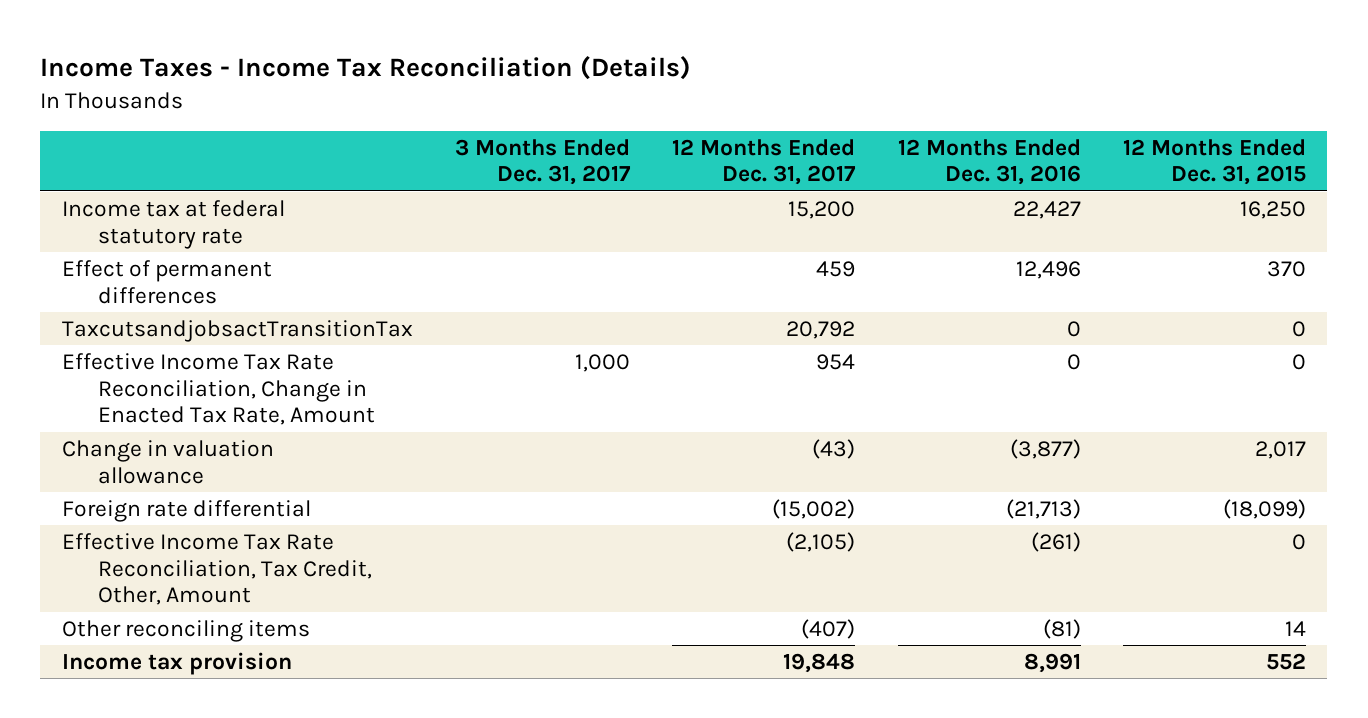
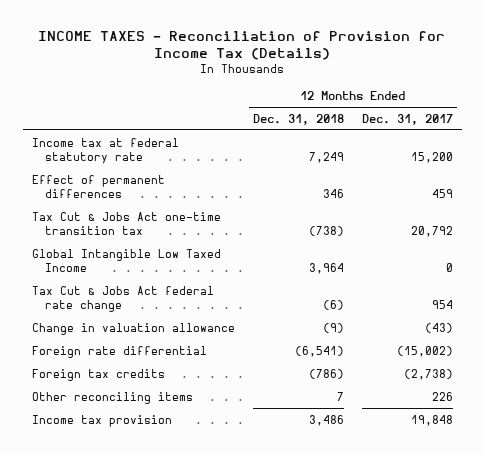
- Income Taxes - Income Tax Reconciliation (Details)
+ INCOME TAXES - Reconciliation of Provision for Income Tax (Details)
- | 3 Months Ended Dec. 31, 2017 | 12 Months Ended Dec. 31, 2017 | 12 Months Ended Dec. 31, 2016 | 12 Months Ended Dec. 31, 2015
+ | 12 Months Ended Dec. 31, 2018 | 12 Months Ended Dec. 31, 2017
- TaxcutsandjobsactTransitionTax | | 20,792 | 0 | 0
- Effective Income Tax Rate Reconciliation, Change in Enacted Tax Rate, Amount | 1,000 | 954 | 0 | 0
+ Tax Cut & Jobs Act one-time transition tax | (738) | 20,792
+ Global Intangible Low Taxed Income | 3,964 | 0
+ Tax Cut & Jobs Act federal rate change | (6) | 954
- Effective Income Tax Rate Reconciliation, Tax Credit, Other, Amount | | (2,105) | (261) | 0
- Other reconciling items | | (407) | (81) | 14
+ Foreign tax credits | (786) | (2,738)
+ Other reconciling items | 7 | 226

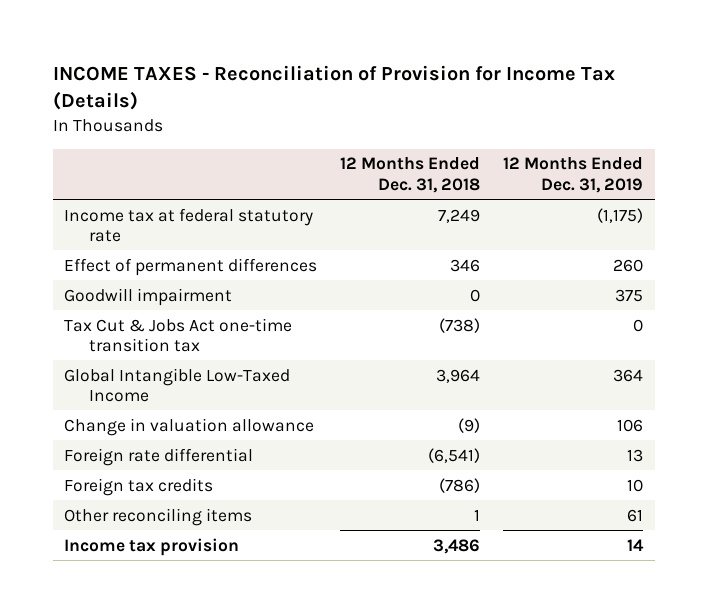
- | 12 Months Ended Dec. 31, 2018 | 12 Months Ended Dec. 31, 2017
+ | 12 Months Ended Dec. 31, 2018 | 12 Months Ended Dec. 31, 2019
+ Goodwill impairment | 0 | 375
- Global Intangible Low Taxed Income | 3,964 | 0
- Tax Cut & Jobs Act federal rate change | (6) | 954
+ Global Intangible Low-Taxed Income | 3,964 | 364
- Other reconciling items | 7 | 226
+ Other reconciling items | 1 | 61

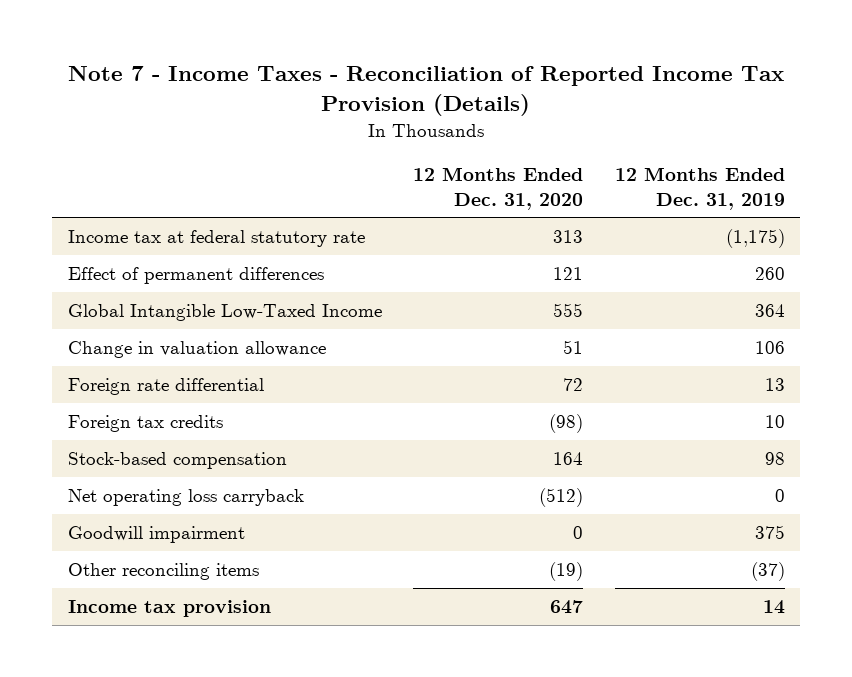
- INCOME TAXES - Reconciliation of Provision for Income Tax (Details)
+ Note 7 - Income Taxes - Reconciliation of Reported Income Tax Provision (Details)
- | 12 Months Ended Dec. 31, 2018 | 12 Months Ended Dec. 31, 2019
+ | 12 Months Ended Dec. 31, 2020 | 12 Months Ended Dec. 31, 2019
- Tax Cut & Jobs Act one-time transition tax | (738) | 0
- Other reconciling items | 1 | 61
+ Stock-based compensation | 164 | 98
+ Net operating loss carryback | (512) | 0
moved down: Goodwill impairment | 0 | 375
+ Other reconciling items | (19) | (37)

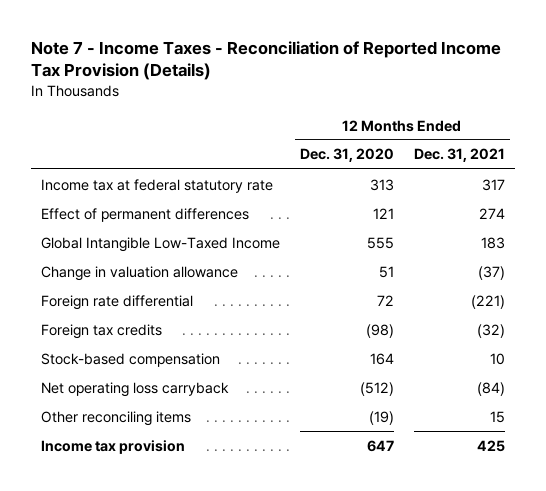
- | 12 Months Ended Dec. 31, 2020 | 12 Months Ended Dec. 31, 2019
+ | 12 Months Ended Dec. 31, 2020 | 12 Months Ended Dec. 31, 2021
- Goodwill impairment | 0 | 375

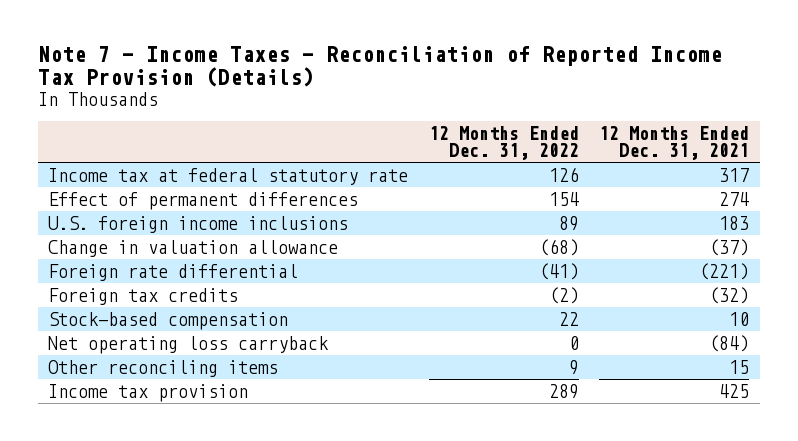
- | 12 Months Ended Dec. 31, 2020 | 12 Months Ended Dec. 31, 2021
+ | 12 Months Ended Dec. 31, 2022 | 12 Months Ended Dec. 31, 2021
- Global Intangible Low-Taxed Income | 555 | 183
+ U.S. foreign income inclusions | 89 | 183

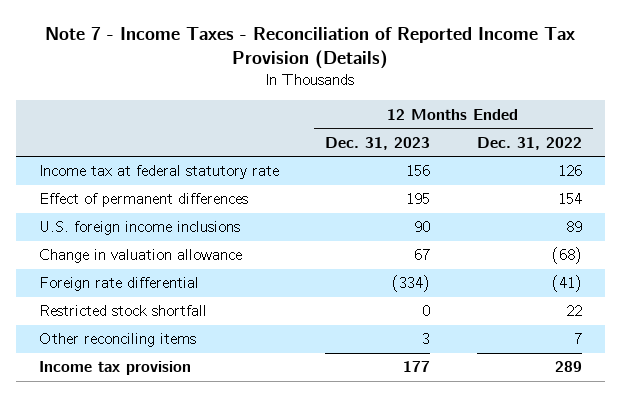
- | 12 Months Ended Dec. 31, 2022 | 12 Months Ended Dec. 31, 2021
+ | 12 Months Ended Dec. 31, 2023 | 12 Months Ended Dec. 31, 2022
- Foreign tax credits | (2) | (32)
- Stock-based compensation | 22 | 10
- Net operating loss carryback | 0 | (84)
- Other reconciling items | 9 | 15
+ Restricted stock shortfall | 0 | 22
+ Other reconciling items | 3 | 7

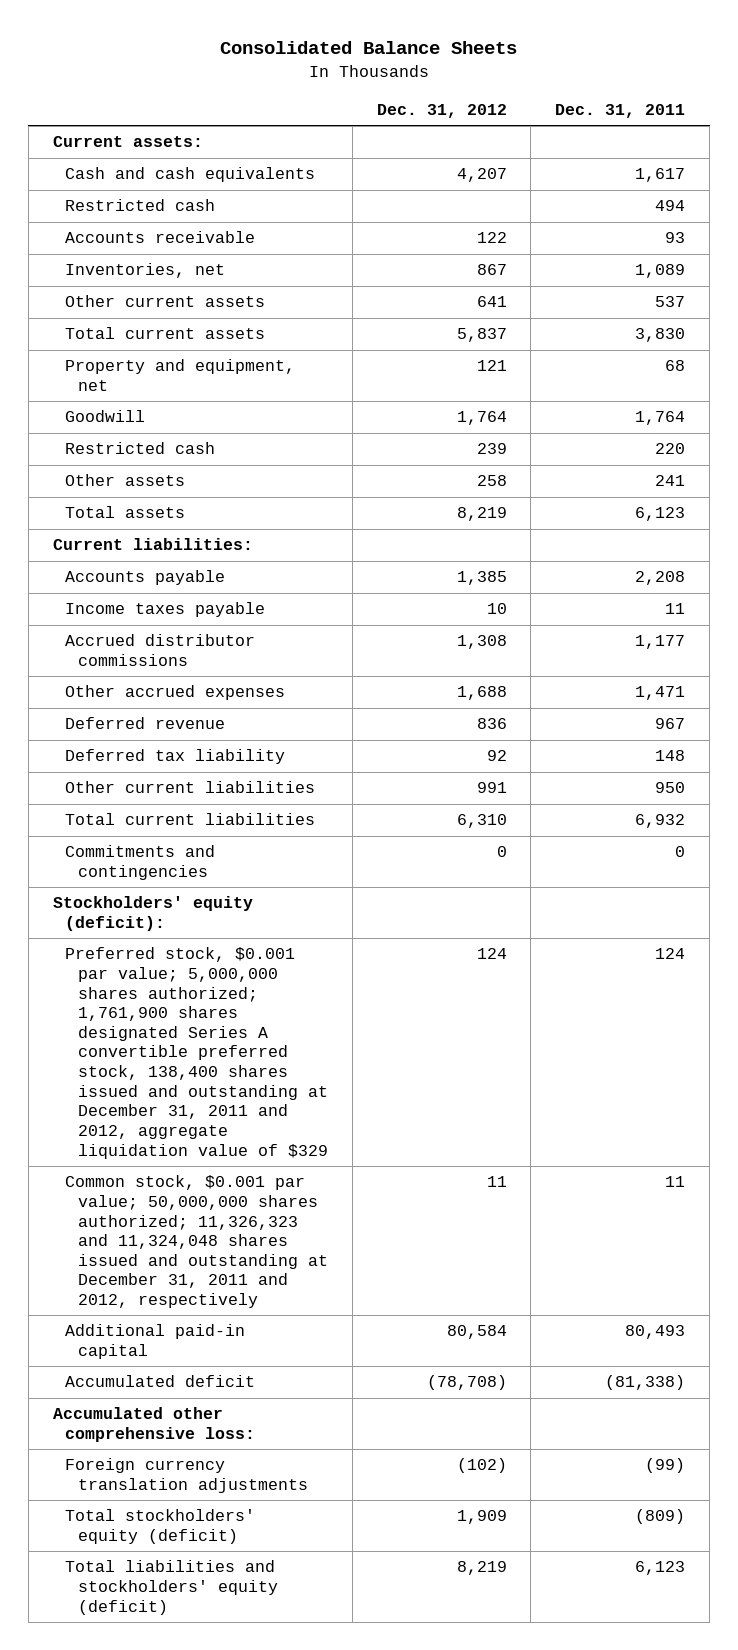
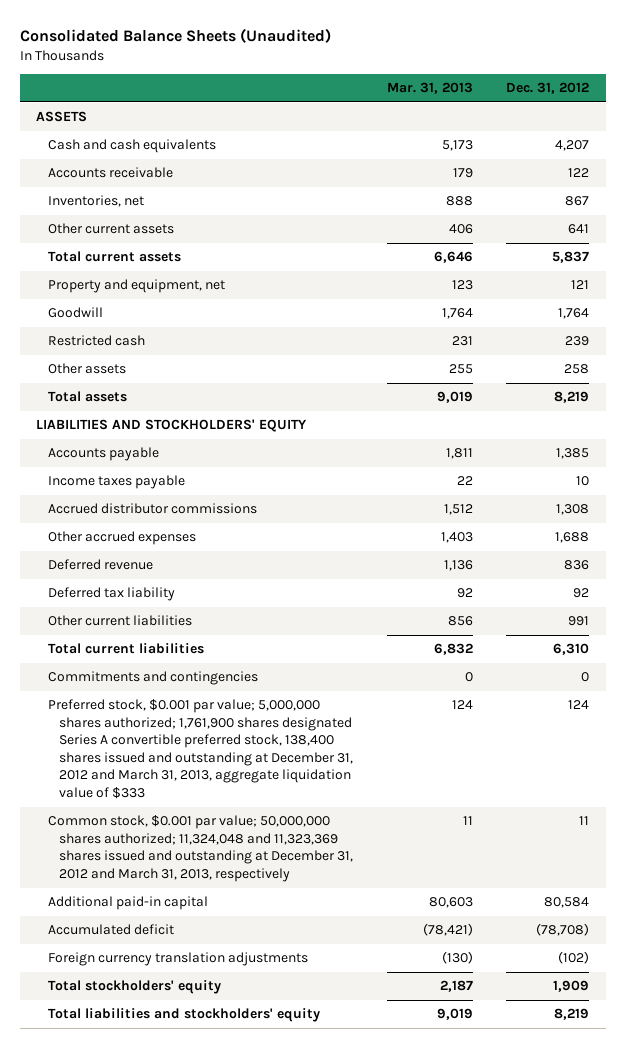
- Consolidated Balance Sheets
+ Consolidated Balance Sheets (Unaudited)
- | Dec. 31, 2012 | Dec. 31, 2011
+ | Mar. 31, 2013 | Dec. 31, 2012
- Current assets:
+ ASSETS
- Restricted cash | | 494
- Current liabilities:
+ LIABILITIES AND STOCKHOLDERS' EQUITY
- Stockholders' equity (deficit):
- Preferred stock, $0.001 par value; 5,000,000 shares authorized; 1,761,900 shares designated Series A convertible preferred stock, 138,400 shares issued and outstanding at December 31, 2011 and 2012, aggregate liquidation value of $329 | 124 | 124
- Common stock, $0.001 par value; 50,000,000 shares authorized; 11,326,323 and 11,324,048 shares issued and outstanding at December 31, 2011 and 2012, respectively | 11 | 11
+ Preferred stock, $0.001 par value; 5,000,000 shares authorized; 1,761,900 shares designated Series A convertible preferred stock, 138,400 shares issued and outstanding at December 31, 2012 and March 31, 2013, aggregate liquidation value of $333 | 124 | 124
+ Common stock, $0.001 par value; 50,000,000 shares authorized; 11,324,048 and 11,323,369 shares issued and outstanding at December 31, 2012 and March 31, 2013, respectively | 11 | 11
- Accumulated other comprehensive loss:
- Total stockholders' equity (deficit) | 1,909 | (809)
- Total liabilities and stockholders' equity (deficit) | 8,219 | 6,123
+ Total stockholders' equity | 2,187 | 1,909
+ Total liabilities and stockholders' equity | 9,019 | 8,219

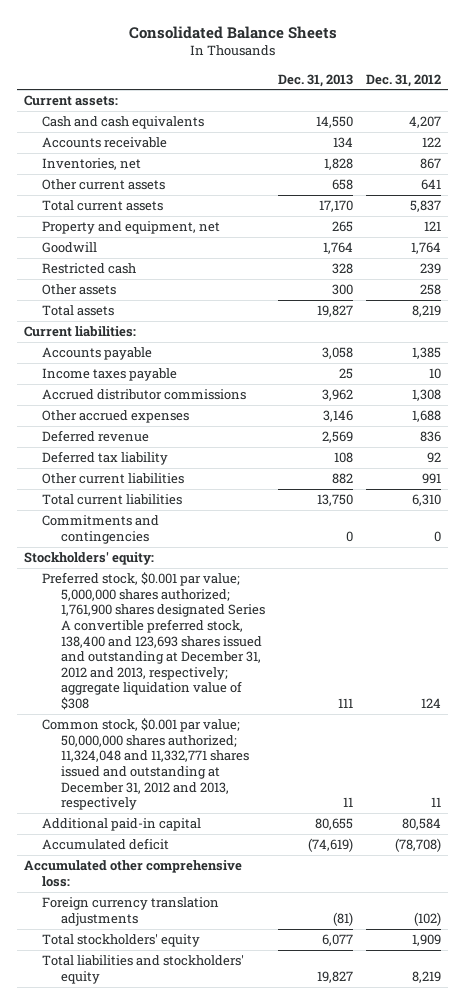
- Consolidated Balance Sheets (Unaudited)
+ Consolidated Balance Sheets
- | Mar. 31, 2013 | Dec. 31, 2012
+ | Dec. 31, 2013 | Dec. 31, 2012
- ASSETS
+ Current assets:
- LIABILITIES AND STOCKHOLDERS' EQUITY
+ Current liabilities:
- Preferred stock, $0.001 par value; 5,000,000 shares authorized; 1,761,900 shares designated Series A convertible preferred stock, 138,400 shares issued and outstanding at December 31, 2012 and March 31, 2013, aggregate liquidation value of $333 | 124 | 124
- Common stock, $0.001 par value; 50,000,000 shares authorized; 11,324,048 and 11,323,369 shares issued and outstanding at December 31, 2012 and March 31, 2013, respectively | 11 | 11
+ Stockholders' equity:
+ Preferred stock, $0.001 par value; 5,000,000 shares authorized; 1,761,900 shares designated Series A convertible preferred stock, 138,400 and 123,693 shares issued and outstanding at December 31, 2012 and 2013, respectively; aggregate liquidation value of $308 | 111 | 124
+ Common stock, $0.001 par value; 50,000,000 shares authorized; 11,324,048 and 11,332,771 shares issued and outstanding at December 31, 2012 and 2013, respectively | 11 | 11
+ Accumulated other comprehensive loss:

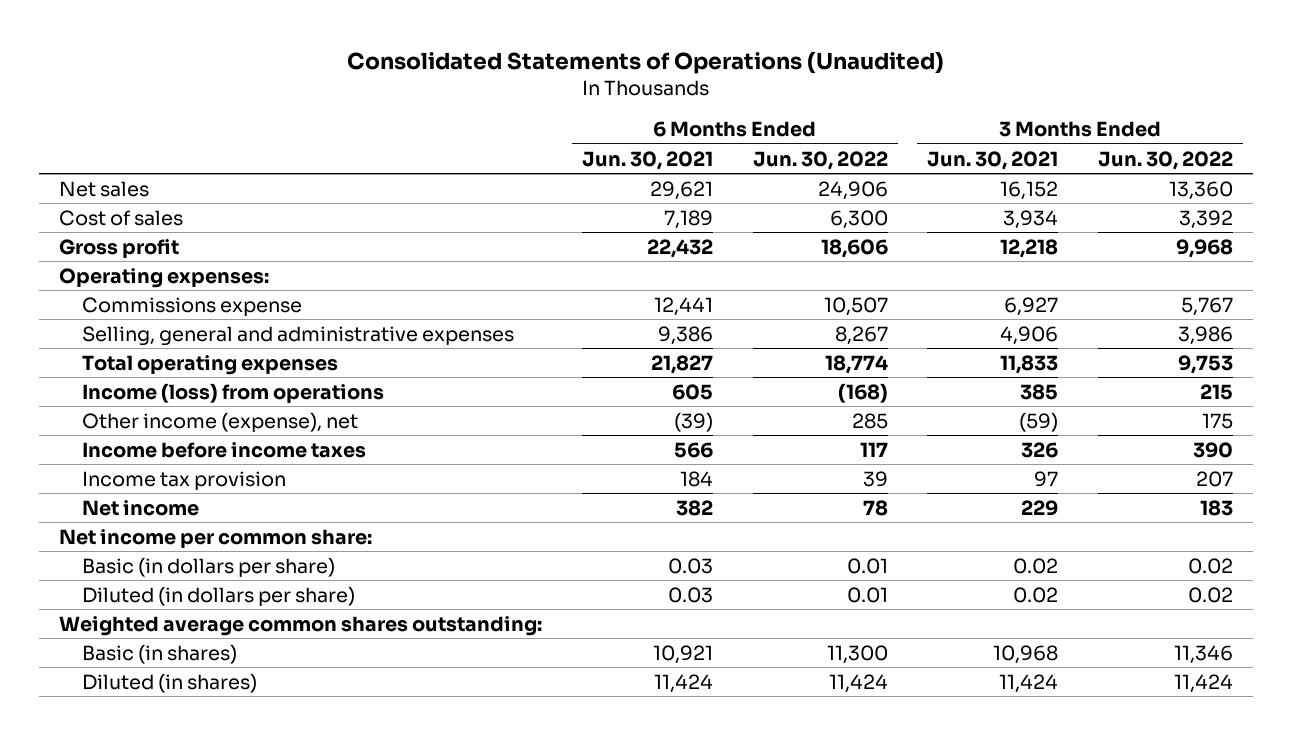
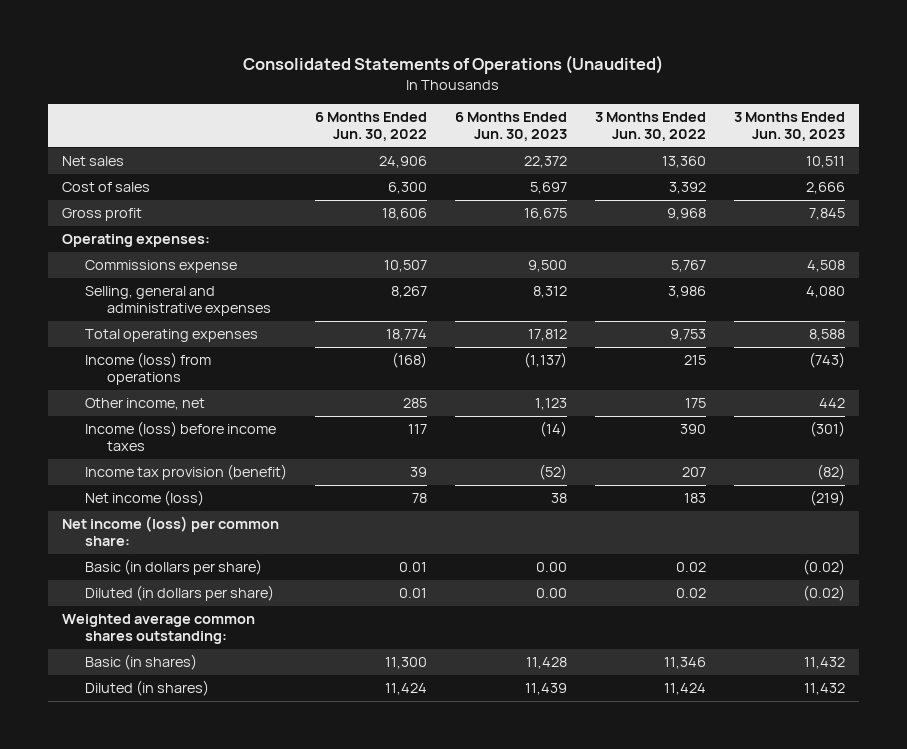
- | 6 Months Ended Jun. 30, 2021 | 6 Months Ended Jun. 30, 2022 | 3 Months Ended Jun. 30, 2021 | 3 Months Ended Jun. 30, 2022
+ | 6 Months Ended Jun. 30, 2022 | 6 Months Ended Jun. 30, 2023 | 3 Months Ended Jun. 30, 2022 | 3 Months Ended Jun. 30, 2023
- Other income (expense), net | (39) | 285 | (59) | 175
- Income before income taxes | 566 | 117 | 326 | 390
- Income tax provision | 184 | 39 | 97 | 207
- Net income | 382 | 78 | 229 | 183
- Net income per common share:
+ Other income, net | 285 | 1,123 | 175 | 442
+ Income (loss) before income taxes | 117 | (14) | 390 | (301)
+ Income tax provision (benefit) | 39 | (52) | 207 | (82)
+ Net income (loss) | 78 | 38 | 183 | (219)
+ Net income (loss) per common share:

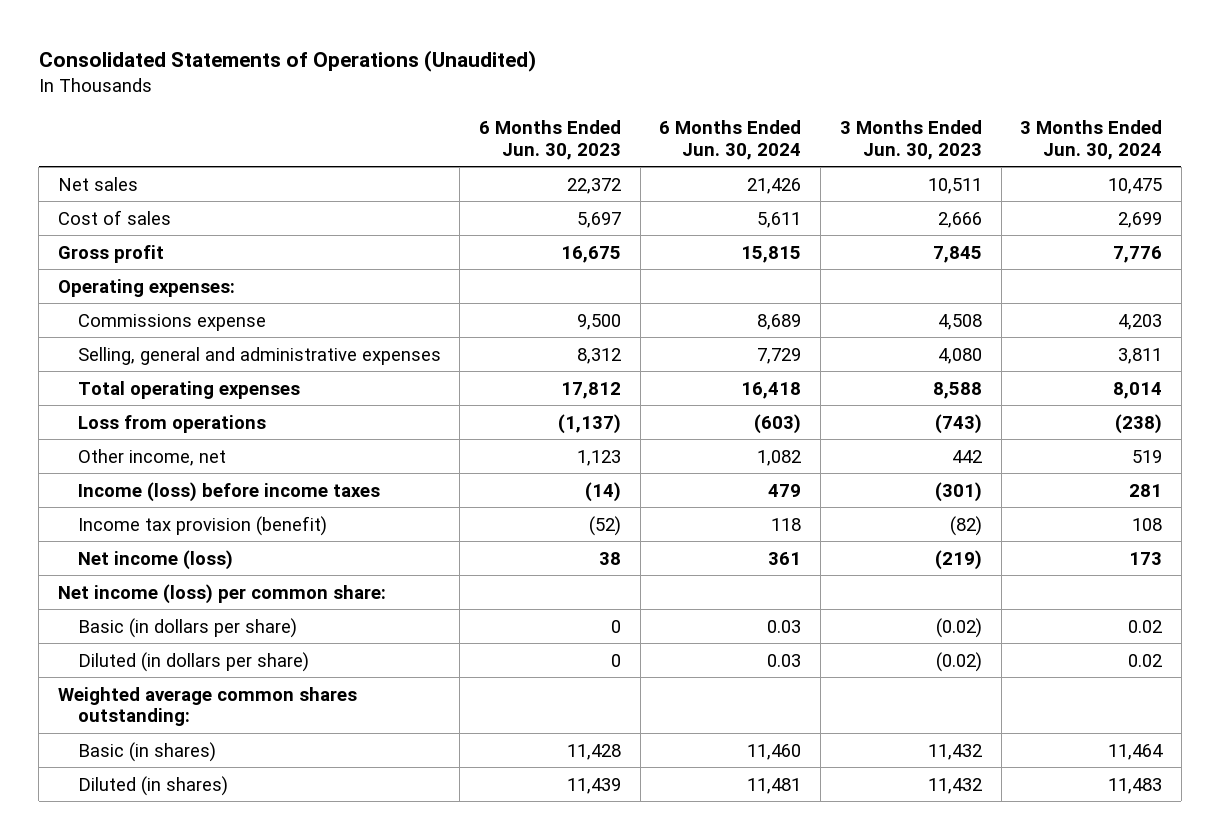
- | 6 Months Ended Jun. 30, 2022 | 6 Months Ended Jun. 30, 2023 | 3 Months Ended Jun. 30, 2022 | 3 Months Ended Jun. 30, 2023
+ | 6 Months Ended Jun. 30, 2023 | 6 Months Ended Jun. 30, 2024 | 3 Months Ended Jun. 30, 2023 | 3 Months Ended Jun. 30, 2024
- Income (loss) from operations | (168) | (1,137) | 215 | (743)
+ Loss from operations | (1,137) | (603) | (743) | (238)
- Basic (in dollars per share) | 0.01 | 0.00 | 0.02 | (0.02)
- Diluted (in dollars per share) | 0.01 | 0.00 | 0.02 | (0.02)
+ Basic (in dollars per share) | 0 | 0.03 | (0.02) | 0.02
+ Diluted (in dollars per share) | 0 | 0.03 | (0.02) | 0.02

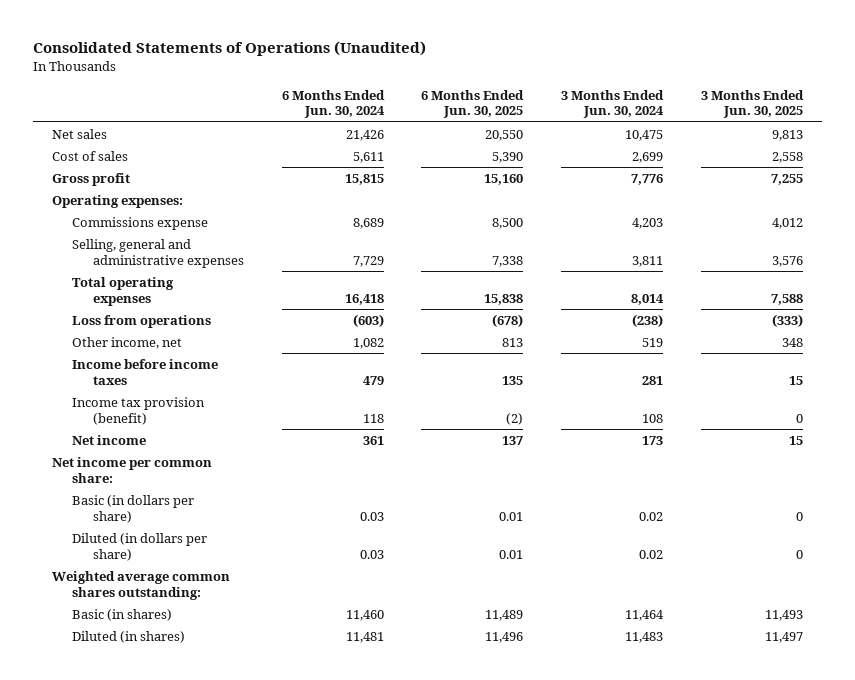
- | 6 Months Ended Jun. 30, 2023 | 6 Months Ended Jun. 30, 2024 | 3 Months Ended Jun. 30, 2023 | 3 Months Ended Jun. 30, 2024
+ | 6 Months Ended Jun. 30, 2024 | 6 Months Ended Jun. 30, 2025 | 3 Months Ended Jun. 30, 2024 | 3 Months Ended Jun. 30, 2025
- Income (loss) before income taxes | (14) | 479 | (301) | 281
+ Income before income taxes | 479 | 135 | 281 | 15
- Net income (loss) | 38 | 361 | (219) | 173
- Net income (loss) per common share:
+ Net income | 361 | 137 | 173 | 15
+ Net income per common share:

